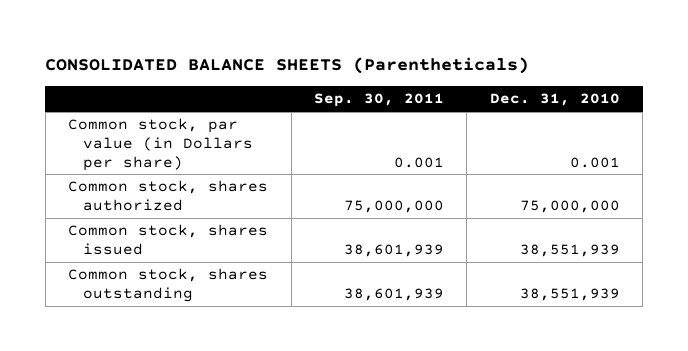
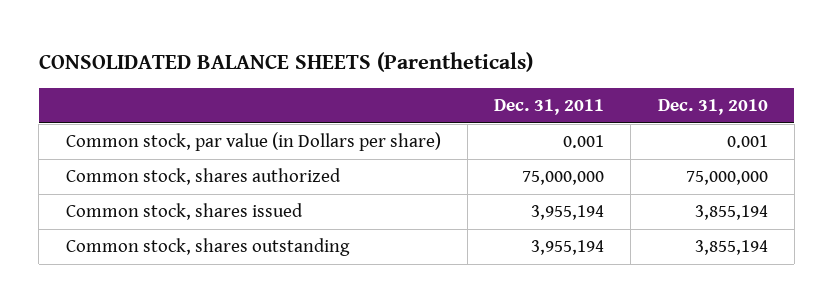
- | Sep. 30, 2011 | Dec. 31, 2010
+ | Dec. 31, 2011 | Dec. 31, 2010
- Common stock, shares issued | 38,601,939 | 38,551,939
- Common stock, shares outstanding | 38,601,939 | 38,551,939
+ Common stock, shares issued | 3,955,194 | 3,855,194
+ Common stock, shares outstanding | 3,955,194 | 3,855,194

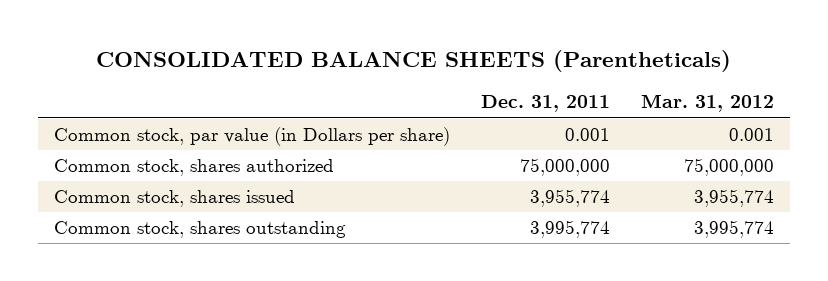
- | Dec. 31, 2011 | Dec. 31, 2010
+ | Dec. 31, 2011 | Mar. 31, 2012
- Common stock, shares issued | 3,955,194 | 3,855,194
- Common stock, shares outstanding | 3,955,194 | 3,855,194
+ Common stock, shares issued | 3,955,774 | 3,955,774
+ Common stock, shares outstanding | 3,995,774 | 3,995,774

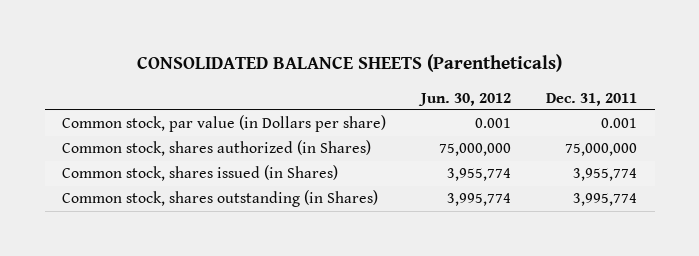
- | Dec. 31, 2011 | Mar. 31, 2012
+ | Jun. 30, 2012 | Dec. 31, 2011
- Common stock, shares authorized | 75,000,000 | 75,000,000
- Common stock, shares issued | 3,955,774 | 3,955,774
- Common stock, shares outstanding | 3,995,774 | 3,995,774
+ Common stock, shares authorized (in Shares) | 75,000,000 | 75,000,000
+ Common stock, shares issued (in Shares) | 3,955,774 | 3,955,774
+ Common stock, shares outstanding (in Shares) | 3,995,774 | 3,995,774

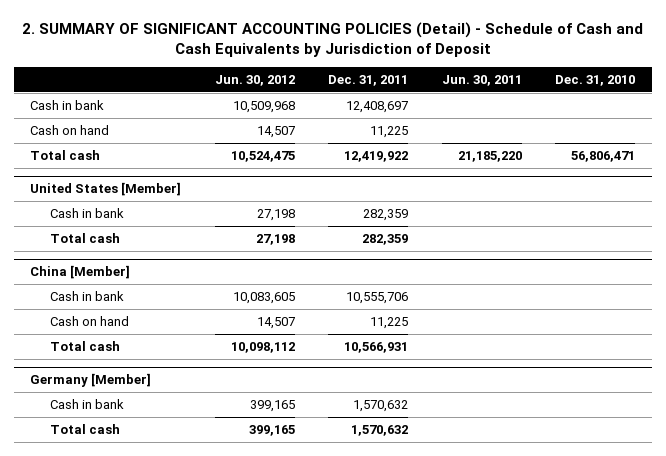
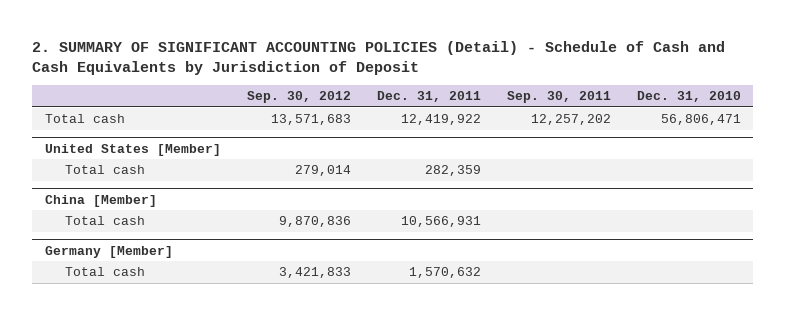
- | Jun. 30, 2012 | Dec. 31, 2011 | Jun. 30, 2011 | Dec. 31, 2010
+ | Sep. 30, 2012 | Dec. 31, 2011 | Sep. 30, 2011 | Dec. 31, 2010
- Cash in bank | 10,509,968 | 12,408,697 | |
- Cash on hand | 14,507 | 11,225 | |
@ United States [Member]
- Cash in bank | 27,198 | 282,359 | |
@ China [Member]
- Cash in bank | 10,083,605 | 10,555,706 | |
- Cash on hand | 14,507 | 11,225 | |
@ Germany [Member]
- Cash in bank | 399,165 | 1,570,632 | |

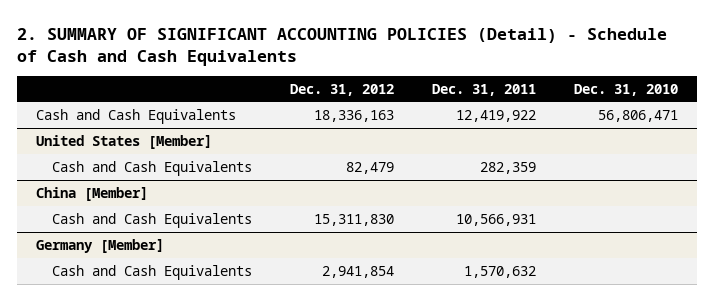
- 2. SUMMARY OF SIGNIFICANT ACCOUNTING POLICIES (Detail) - Schedule of Cash and Cash Equivalents by Jurisdiction of Deposit
+ 2. SUMMARY OF SIGNIFICANT ACCOUNTING POLICIES (Detail) - Schedule of Cash and Cash Equivalents
- | Sep. 30, 2012 | Dec. 31, 2011 | Sep. 30, 2011 | Dec. 31, 2010
+ | Dec. 31, 2012 | Dec. 31, 2011 | Dec. 31, 2010
- Total cash | 13,571,683 | 12,419,922 | 12,257,202 | 56,806,471
+ Cash and Cash Equivalents | 18,336,163 | 12,419,922 | 56,806,471
@ United States [Member]
- Total cash | 279,014 | 282,359 | |
+ Cash and Cash Equivalents | 82,479 | 282,359 |
@ China [Member]
- Total cash | 9,870,836 | 10,566,931 | |
+ Cash and Cash Equivalents | 15,311,830 | 10,566,931 |
@ Germany [Member]
- Total cash | 3,421,833 | 1,570,632 | |
+ Cash and Cash Equivalents | 2,941,854 | 1,570,632 |

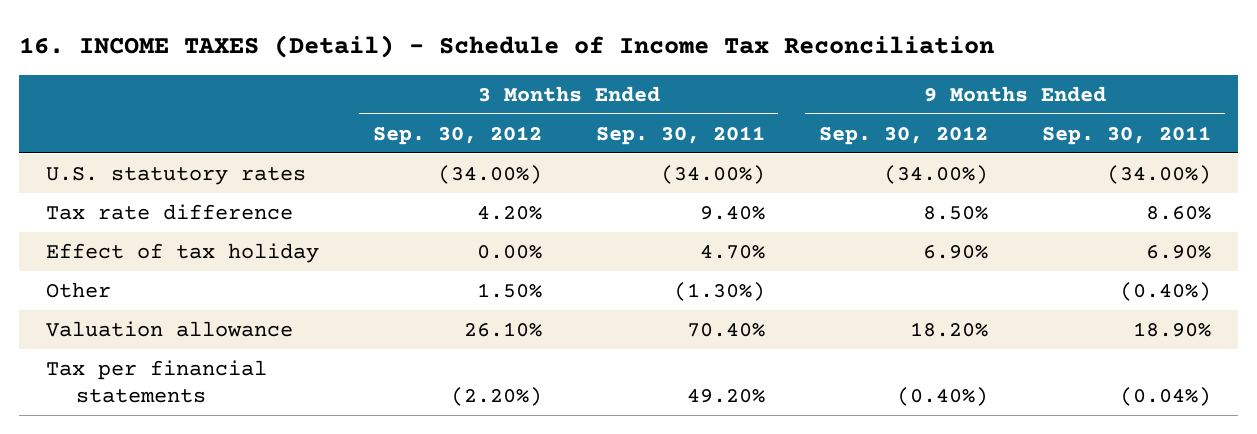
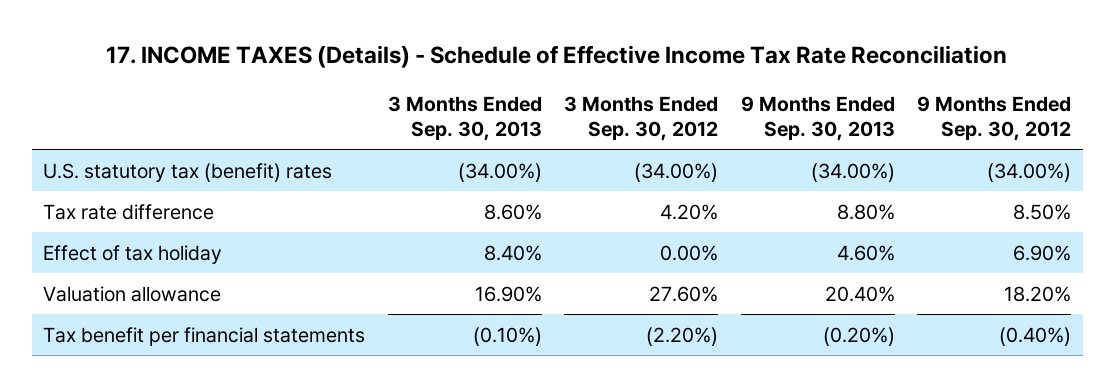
- 16. INCOME TAXES (Detail) - Schedule of Income Tax Reconciliation
+ 17. INCOME TAXES (Details) - Schedule of Effective Income Tax Rate Reconciliation
- | 3 Months Ended Sep. 30, 2012 | 3 Months Ended Sep. 30, 2011 | 9 Months Ended Sep. 30, 2012 | 9 Months Ended Sep. 30, 2011
+ | 3 Months Ended Sep. 30, 2013 | 3 Months Ended Sep. 30, 2012 | 9 Months Ended Sep. 30, 2013 | 9 Months Ended Sep. 30, 2012
- U.S. statutory rates | (34.00%) | (34.00%) | (34.00%) | (34.00%)
+ U.S. statutory tax (benefit) rates | (34.00%) | (34.00%) | (34.00%) | (34.00%)
- Other | 1.50% | (1.30%) | | (0.40%)
- Valuation allowance | 26.10% | 70.40% | 18.20% | 18.90%
- Tax per financial statements | (2.20%) | 49.20% | (0.40%) | (0.04%)
+ Valuation allowance | 16.90% | 27.60% | 20.40% | 18.20%
+ Tax benefit per financial statements | (0.10%) | (2.20%) | (0.20%) | (0.40%)

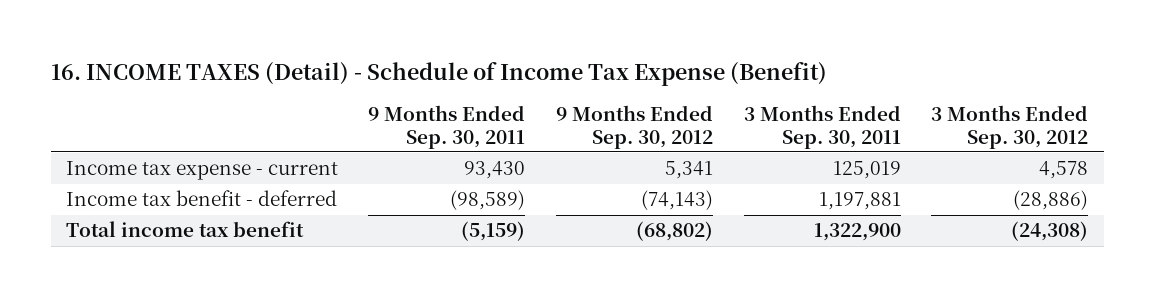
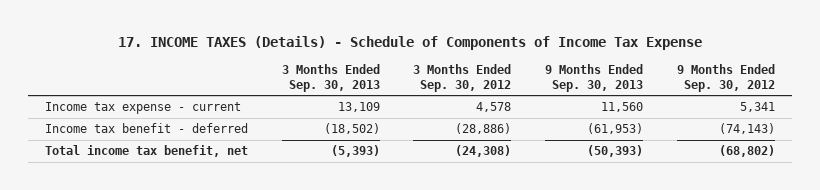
- 16. INCOME TAXES (Detail) - Schedule of Income Tax Expense (Benefit)
+ 17. INCOME TAXES (Details) - Schedule of Components of Income Tax Expense
- | 9 Months Ended Sep. 30, 2011 | 9 Months Ended Sep. 30, 2012 | 3 Months Ended Sep. 30, 2011 | 3 Months Ended Sep. 30, 2012
+ | 3 Months Ended Sep. 30, 2013 | 3 Months Ended Sep. 30, 2012 | 9 Months Ended Sep. 30, 2013 | 9 Months Ended Sep. 30, 2012
- Total income tax benefit | (5,159) | (68,802) | 1,322,900 | (24,308)
+ Total income tax benefit, net | (5,393) | (24,308) | (50,393) | (68,802)

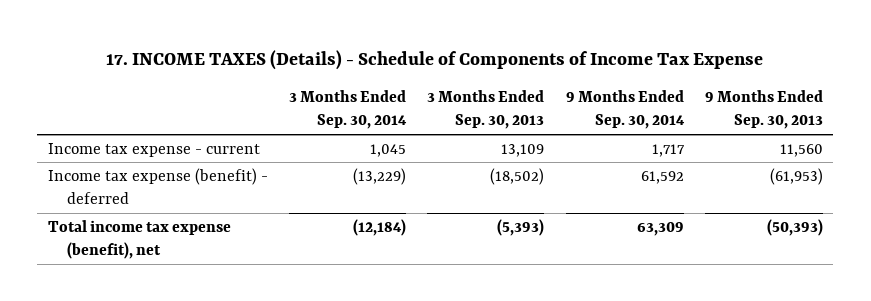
- | 3 Months Ended Sep. 30, 2013 | 3 Months Ended Sep. 30, 2012 | 9 Months Ended Sep. 30, 2013 | 9 Months Ended Sep. 30, 2012
+ | 3 Months Ended Sep. 30, 2014 | 3 Months Ended Sep. 30, 2013 | 9 Months Ended Sep. 30, 2014 | 9 Months Ended Sep. 30, 2013
- Income tax benefit - deferred | (18,502) | (28,886) | (61,953) | (74,143)
- Total income tax benefit, net | (5,393) | (24,308) | (50,393) | (68,802)
+ Income tax expense (benefit) - deferred | (13,229) | (18,502) | 61,592 | (61,953)
+ Total income tax expense (benefit), net | (12,184) | (5,393) | 63,309 | (50,393)

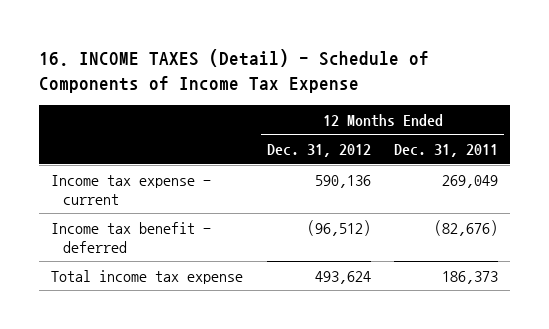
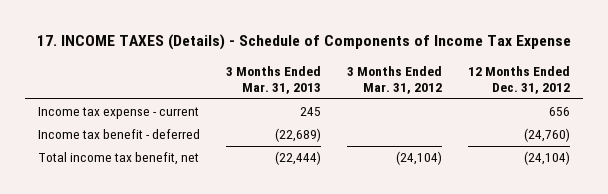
- 16. INCOME TAXES (Detail) - Schedule of Components of Income Tax Expense
+ 17. INCOME TAXES (Details) - Schedule of Components of Income Tax Expense
- | 12 Months Ended Dec. 31, 2012 | 12 Months Ended Dec. 31, 2011
+ | 3 Months Ended Mar. 31, 2013 | 3 Months Ended Mar. 31, 2012 | 12 Months Ended Dec. 31, 2012
- Income tax expense - current | 590,136 | 269,049
- Income tax benefit - deferred | (96,512) | (82,676)
- Total income tax expense | 493,624 | 186,373
+ Income tax expense - current | 245 | | 656
+ Income tax benefit - deferred | (22,689) | | (24,760)
+ Total income tax benefit, net | (22,444) | (24,104) | (24,104)

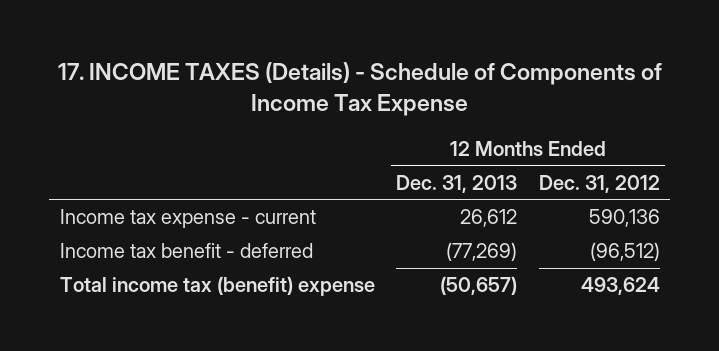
- | 3 Months Ended Mar. 31, 2013 | 3 Months Ended Mar. 31, 2012 | 12 Months Ended Dec. 31, 2012
+ | 12 Months Ended Dec. 31, 2013 | 12 Months Ended Dec. 31, 2012
- Income tax expense - current | 245 | | 656
- Income tax benefit - deferred | (22,689) | | (24,760)
- Total income tax benefit, net | (22,444) | (24,104) | (24,104)
+ Income tax expense - current | 26,612 | 590,136
+ Income tax benefit - deferred | (77,269) | (96,512)
+ Total income tax (benefit) expense | (50,657) | 493,624

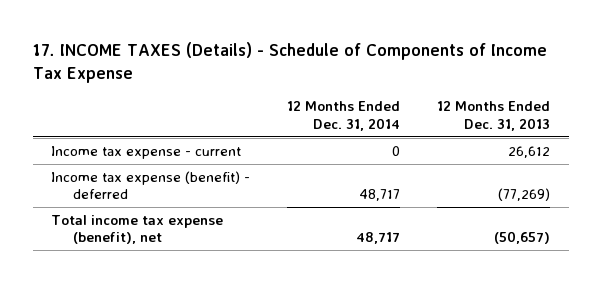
- | 12 Months Ended Dec. 31, 2013 | 12 Months Ended Dec. 31, 2012
+ | 12 Months Ended Dec. 31, 2014 | 12 Months Ended Dec. 31, 2013
- Income tax benefit - deferred | (77,269) | (96,512)
- Total income tax (benefit) expense | (50,657) | 493,624
+ Income tax expense (benefit) - deferred | 48,717 | (77,269)
+ Total income tax expense (benefit), net | 48,717 | (50,657)

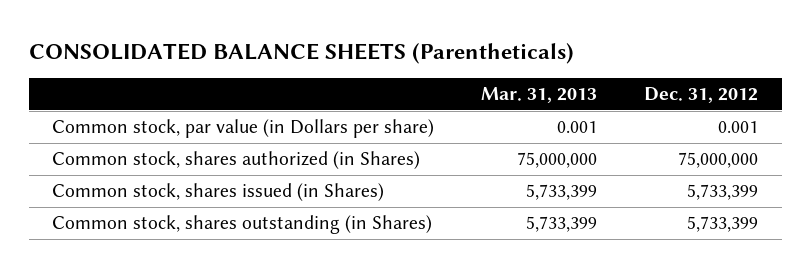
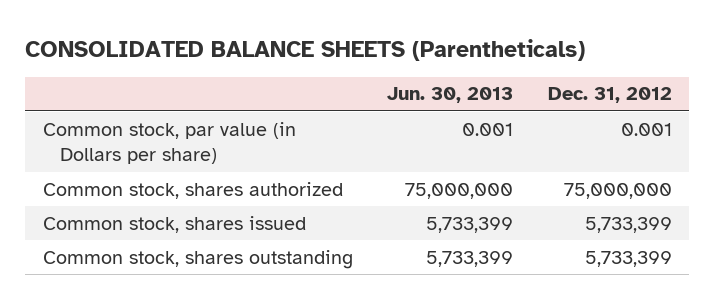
- | Mar. 31, 2013 | Dec. 31, 2012
+ | Jun. 30, 2013 | Dec. 31, 2012
- Common stock, shares authorized (in Shares) | 75,000,000 | 75,000,000
- Common stock, shares issued (in Shares) | 5,733,399 | 5,733,399
- Common stock, shares outstanding (in Shares) | 5,733,399 | 5,733,399
+ Common stock, shares authorized | 75,000,000 | 75,000,000
+ Common stock, shares issued | 5,733,399 | 5,733,399
+ Common stock, shares outstanding | 5,733,399 | 5,733,399

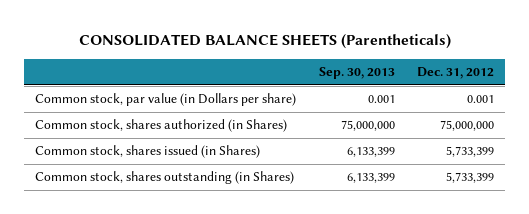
- | Jun. 30, 2013 | Dec. 31, 2012
+ | Sep. 30, 2013 | Dec. 31, 2012
- Common stock, shares authorized | 75,000,000 | 75,000,000
- Common stock, shares issued | 5,733,399 | 5,733,399
- Common stock, shares outstanding | 5,733,399 | 5,733,399
+ Common stock, shares authorized (in Shares) | 75,000,000 | 75,000,000
+ Common stock, shares issued (in Shares) | 6,133,399 | 5,733,399
+ Common stock, shares outstanding (in Shares) | 6,133,399 | 5,733,399

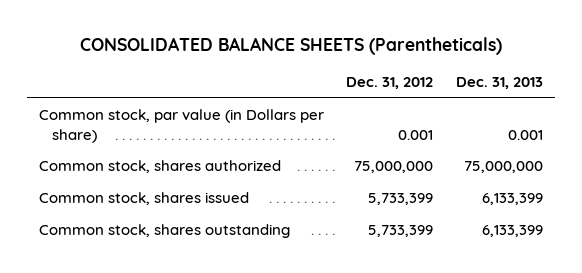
- | Sep. 30, 2013 | Dec. 31, 2012
+ | Dec. 31, 2012 | Dec. 31, 2013
- Common stock, shares authorized (in Shares) | 75,000,000 | 75,000,000
- Common stock, shares issued (in Shares) | 6,133,399 | 5,733,399
- Common stock, shares outstanding (in Shares) | 6,133,399 | 5,733,399
+ Common stock, shares authorized | 75,000,000 | 75,000,000
+ Common stock, shares issued | 5,733,399 | 6,133,399
+ Common stock, shares outstanding | 5,733,399 | 6,133,399

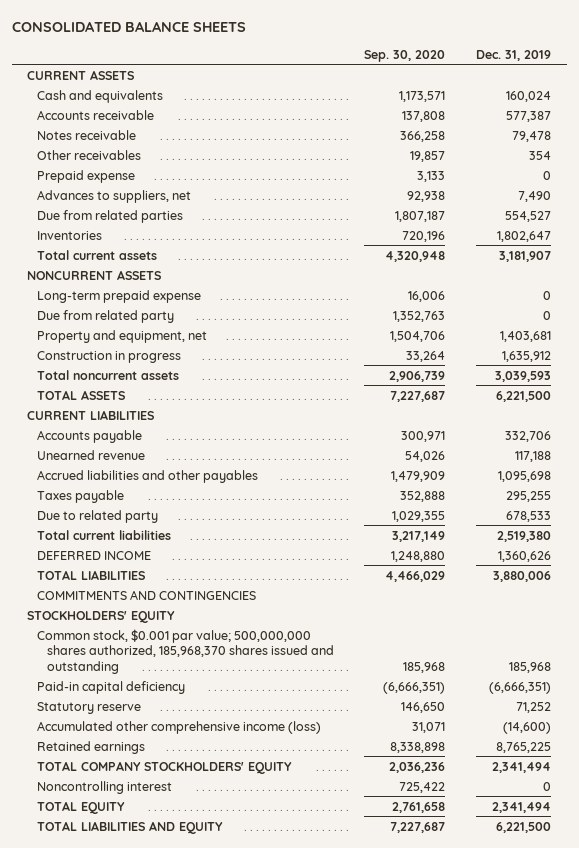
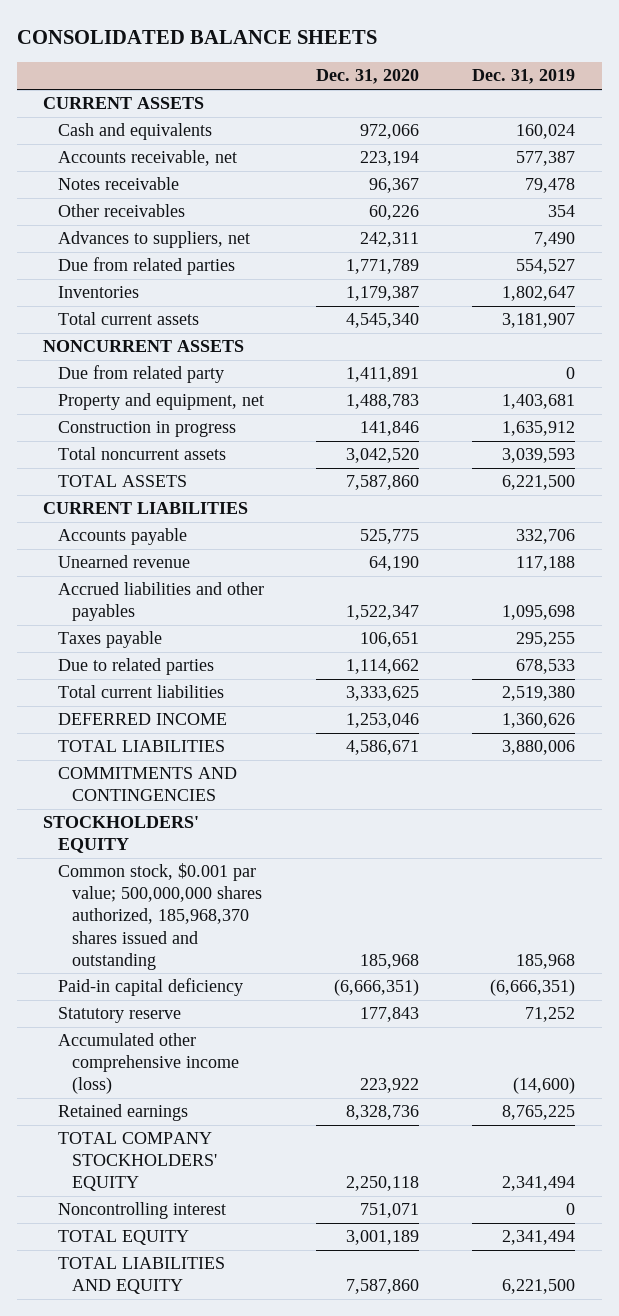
- | Sep. 30, 2020 | Dec. 31, 2019
+ | Dec. 31, 2020 | Dec. 31, 2019
- Accounts receivable | 137,808 | 577,387
+ Accounts receivable, net | 223,194 | 577,387
- Prepaid expense | 3,133 | 0
- Long-term prepaid expense | 16,006 | 0
- Due to related party | 1,029,355 | 678,533
+ Due to related parties | 1,114,662 | 678,533

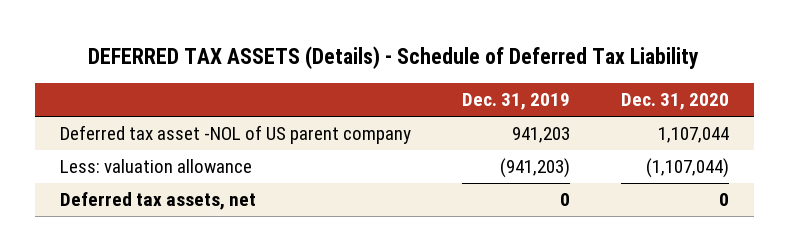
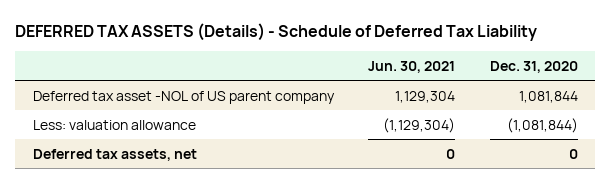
- | Dec. 31, 2019 | Dec. 31, 2020
+ | Jun. 30, 2021 | Dec. 31, 2020
- Deferred tax asset -NOL of US parent company | 941,203 | 1,107,044
- Less: valuation allowance | (941,203) | (1,107,044)
+ Deferred tax asset -NOL of US parent company | 1,129,304 | 1,081,844
+ Less: valuation allowance | (1,129,304) | (1,081,844)

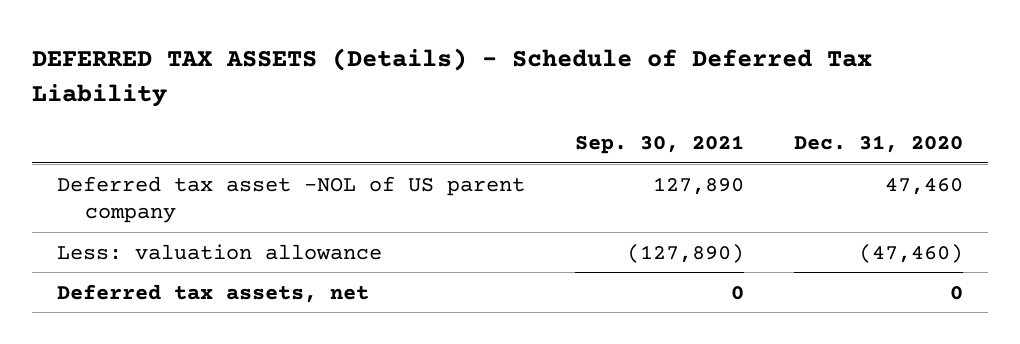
- | Jun. 30, 2021 | Dec. 31, 2020
+ | Sep. 30, 2021 | Dec. 31, 2020
- Deferred tax asset -NOL of US parent company | 1,129,304 | 1,081,844
- Less: valuation allowance | (1,129,304) | (1,081,844)
+ Deferred tax asset -NOL of US parent company | 127,890 | 47,460
+ Less: valuation allowance | (127,890) | (47,460)

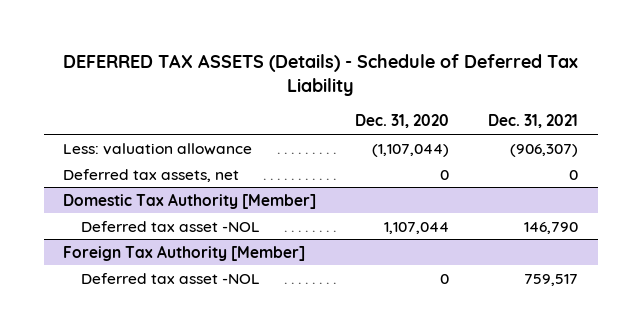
- | Sep. 30, 2021 | Dec. 31, 2020
+ | Dec. 31, 2020 | Dec. 31, 2021
- Deferred tax asset -NOL of US parent company | 127,890 | 47,460
- Less: valuation allowance | (127,890) | (47,460)
+ Less: valuation allowance | (1,107,044) | (906,307)
+ Domestic Tax Authority [Member]
+ Deferred tax asset -NOL | 1,107,044 | 146,790
+ Foreign Tax Authority [Member]
+ Deferred tax asset -NOL | 0 | 759,517

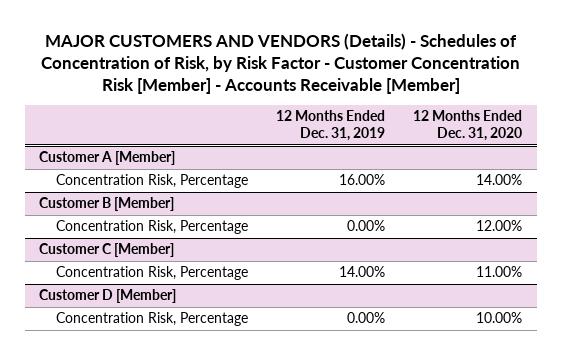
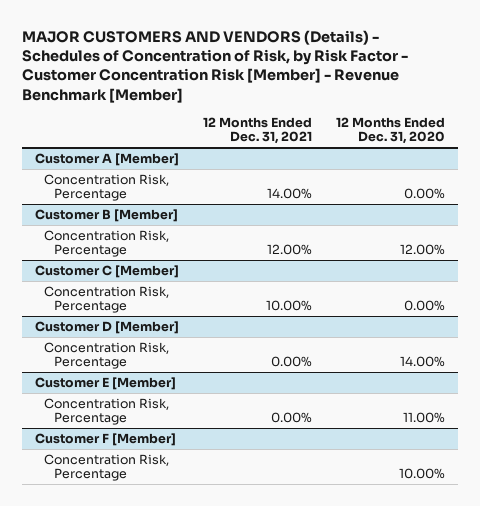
- MAJOR CUSTOMERS AND VENDORS (Details) - Schedules of Concentration of Risk, by Risk Factor - Customer Concentration Risk [Member] - Accounts Receivable [Member]
+ MAJOR CUSTOMERS AND VENDORS (Details) - Schedules of Concentration of Risk, by Risk Factor - Customer Concentration Risk [Member] - Revenue Benchmark [Member]
- | 12 Months Ended Dec. 31, 2019 | 12 Months Ended Dec. 31, 2020
+ | 12 Months Ended Dec. 31, 2021 | 12 Months Ended Dec. 31, 2020
@ Customer A [Member]
- Concentration Risk, Percentage | 16.00% | 14.00%
+ Concentration Risk, Percentage | 14.00% | 0.00%
@ Customer C [Member]
- Concentration Risk, Percentage | 14.00% | 11.00%
+ Concentration Risk, Percentage | 10.00% | 0.00%
@ Customer D [Member]
+ Concentration Risk, Percentage | 0.00% | 14.00%
+ Customer E [Member]
+ Concentration Risk, Percentage | 0.00% | 11.00%
+ Customer F [Member]

